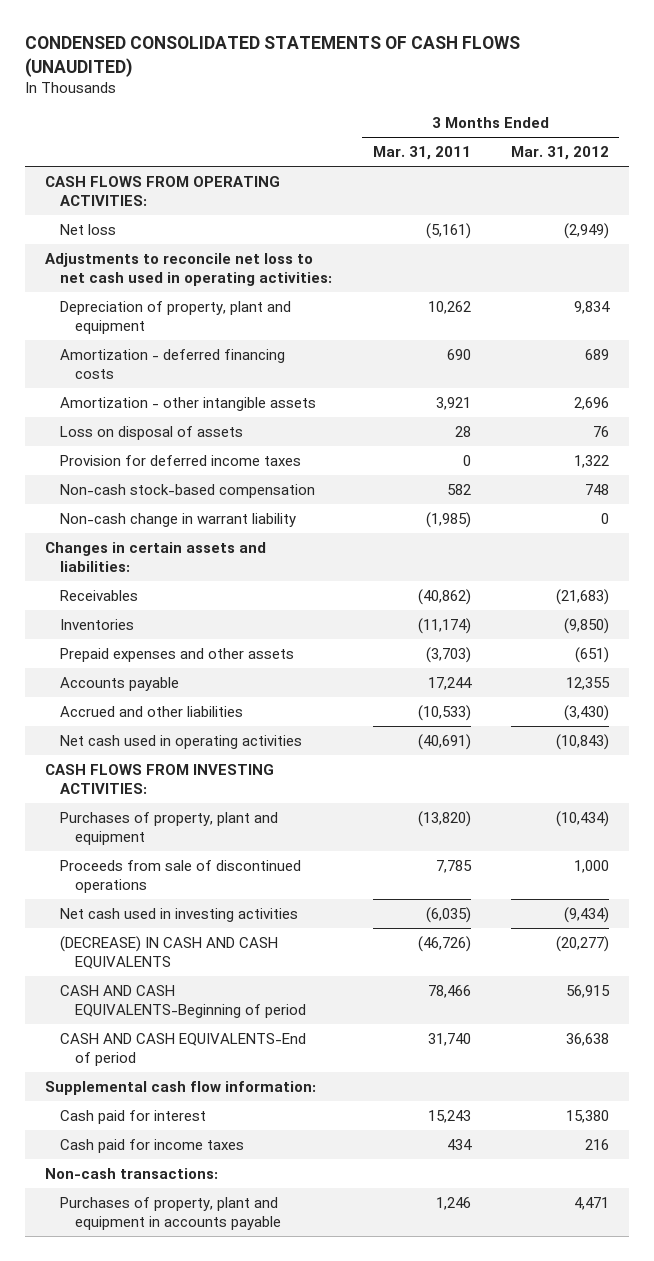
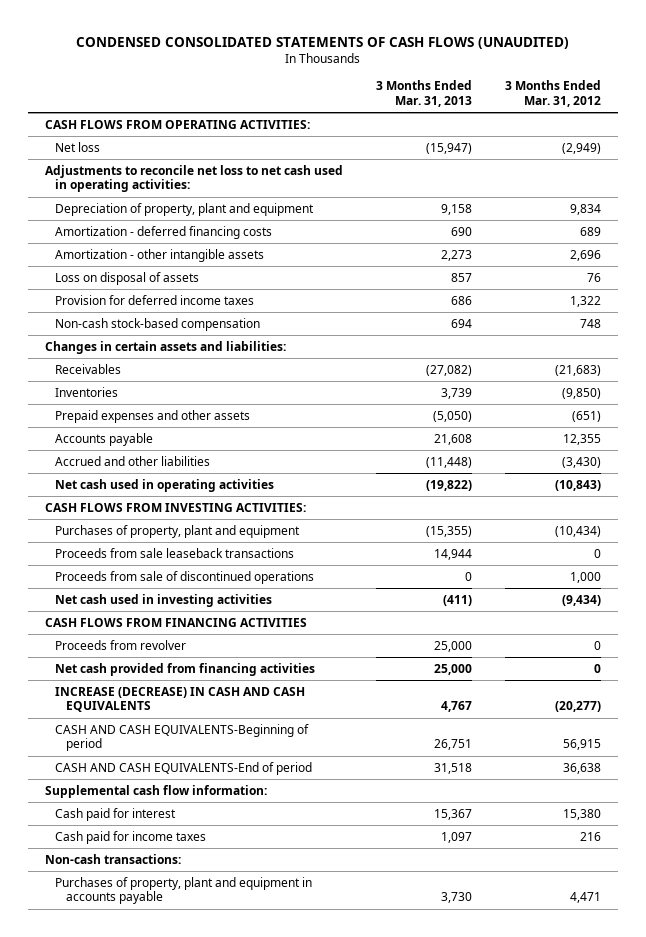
- | 3 Months Ended Mar. 31, 2011 | 3 Months Ended Mar. 31, 2012
+ | 3 Months Ended Mar. 31, 2013 | 3 Months Ended Mar. 31, 2012
- Non-cash change in warrant liability | (1,985) | 0
+ Proceeds from sale leaseback transactions | 14,944 | 0
- (DECREASE) IN CASH AND CASH EQUIVALENTS | (46,726) | (20,277)
+ CASH FLOWS FROM FINANCING ACTIVITIES
+ Proceeds from revolver | 25,000 | 0
+ Net cash provided from financing activities | 25,000 | 0
+ INCREASE (DECREASE) IN CASH AND CASH EQUIVALENTS | 4,767 | (20,277)

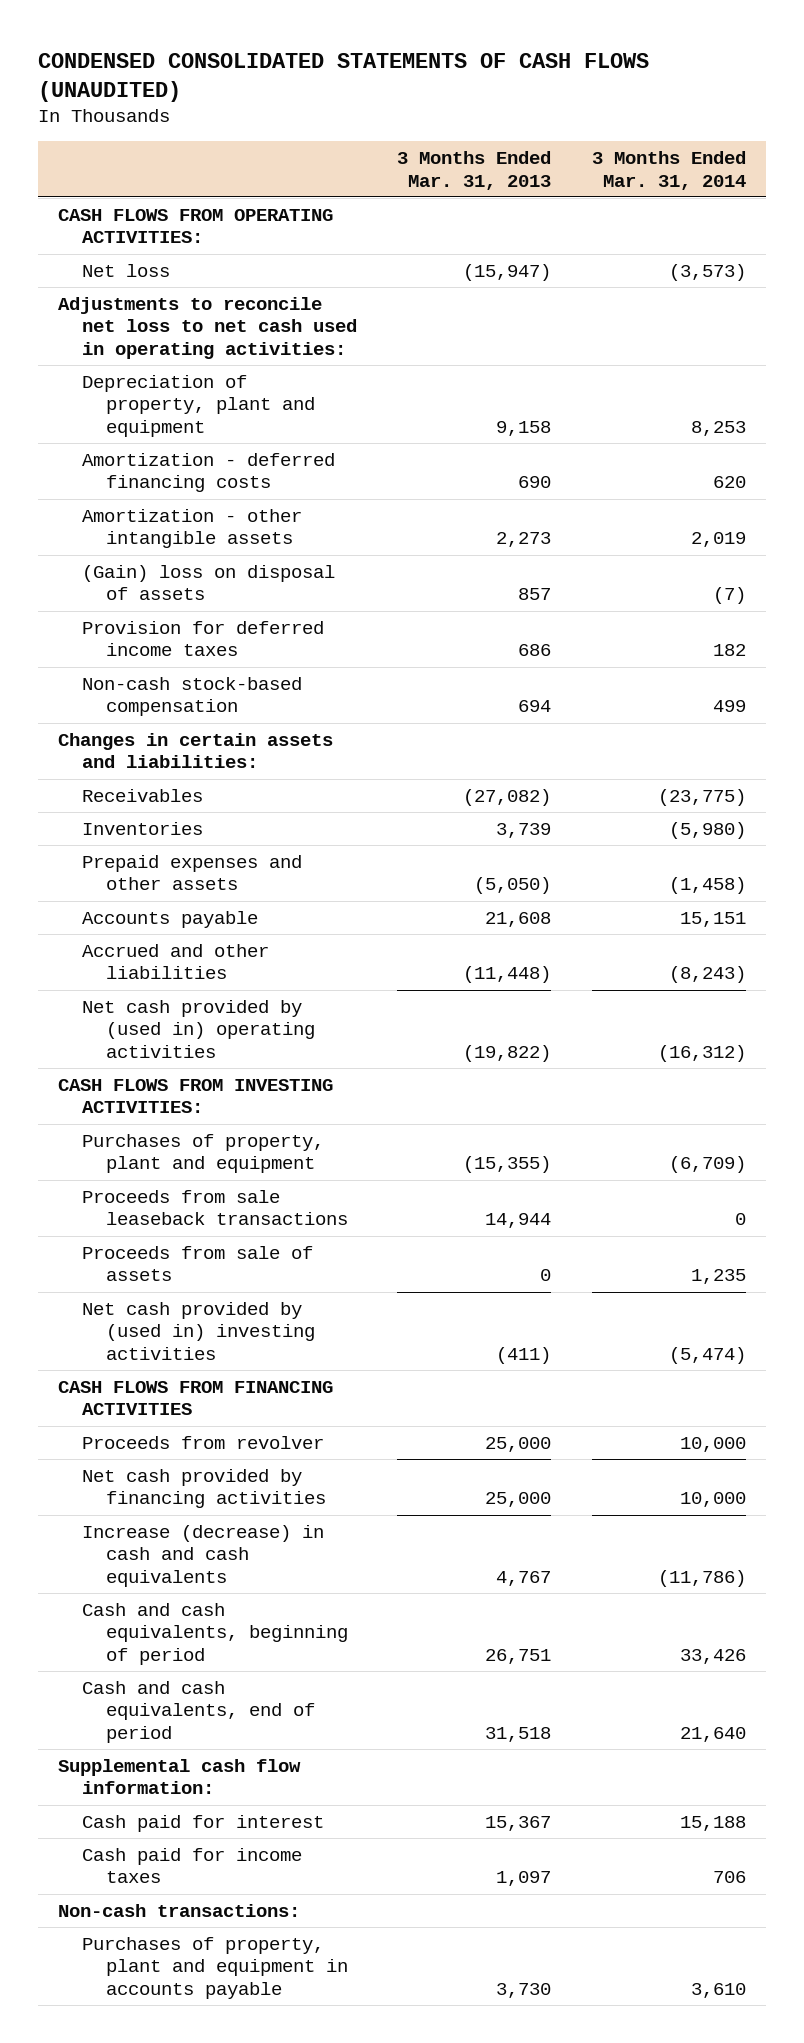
- | 3 Months Ended Mar. 31, 2013 | 3 Months Ended Mar. 31, 2012
+ | 3 Months Ended Mar. 31, 2013 | 3 Months Ended Mar. 31, 2014
- Loss on disposal of assets | 857 | 76
+ (Gain) loss on disposal of assets | 857 | (7)
- Net cash used in operating activities | (19,822) | (10,843)
+ Net cash provided by (used in) operating activities | (19,822) | (16,312)
- Proceeds from sale of discontinued operations | 0 | 1,000
- Net cash used in investing activities | (411) | (9,434)
+ Proceeds from sale of assets | 0 | 1,235
+ Net cash provided by (used in) investing activities | (411) | (5,474)
- Net cash provided from financing activities | 25,000 | 0
- INCREASE (DECREASE) IN CASH AND CASH EQUIVALENTS | 4,767 | (20,277)
- CASH AND CASH EQUIVALENTS-Beginning of period | 26,751 | 56,915
- CASH AND CASH EQUIVALENTS-End of period | 31,518 | 36,638
+ Net cash provided by financing activities | 25,000 | 10,000
+ Increase (decrease) in cash and cash equivalents | 4,767 | (11,786)
+ Cash and cash equivalents, beginning of period | 26,751 | 33,426
+ Cash and cash equivalents, end of period | 31,518 | 21,640

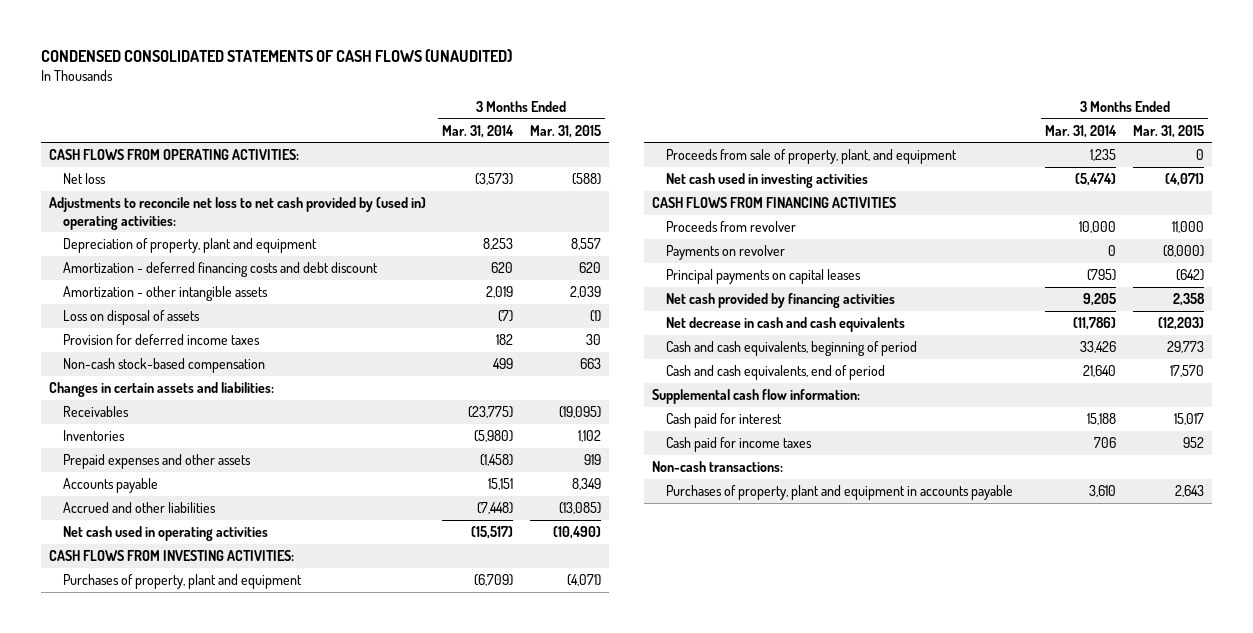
- | 3 Months Ended Mar. 31, 2013 | 3 Months Ended Mar. 31, 2014
+ | 3 Months Ended Mar. 31, 2014 | 3 Months Ended Mar. 31, 2015
- Adjustments to reconcile net loss to net cash used in operating activities:
+ Adjustments to reconcile net loss to net cash provided by (used in) operating activities:
- Amortization - deferred financing costs | 690 | 620
+ Amortization - deferred financing costs and debt discount | 620 | 620
- (Gain) loss on disposal of assets | 857 | (7)
+ Loss on disposal of assets | (7) | (1)
- Accrued and other liabilities | (11,448) | (8,243)
- Net cash provided by (used in) operating activities | (19,822) | (16,312)
+ Accrued and other liabilities | (7,448) | (13,085)
+ Net cash used in operating activities | (15,517) | (10,490)
- Proceeds from sale leaseback transactions | 14,944 | 0
- Proceeds from sale of assets | 0 | 1,235
- Net cash provided by (used in) investing activities | (411) | (5,474)
+ Proceeds from sale of property, plant, and equipment | 1,235 | 0
+ Net cash used in investing activities | (5,474) | (4,071)
- Net cash provided by financing activities | 25,000 | 10,000
- Increase (decrease) in cash and cash equivalents | 4,767 | (11,786)
+ Payments on revolver | 0 | (8,000)
+ Principal payments on capital leases | (795) | (642)
+ Net cash provided by financing activities | 9,205 | 2,358
+ Net decrease in cash and cash equivalents | (11,786) | (12,203)

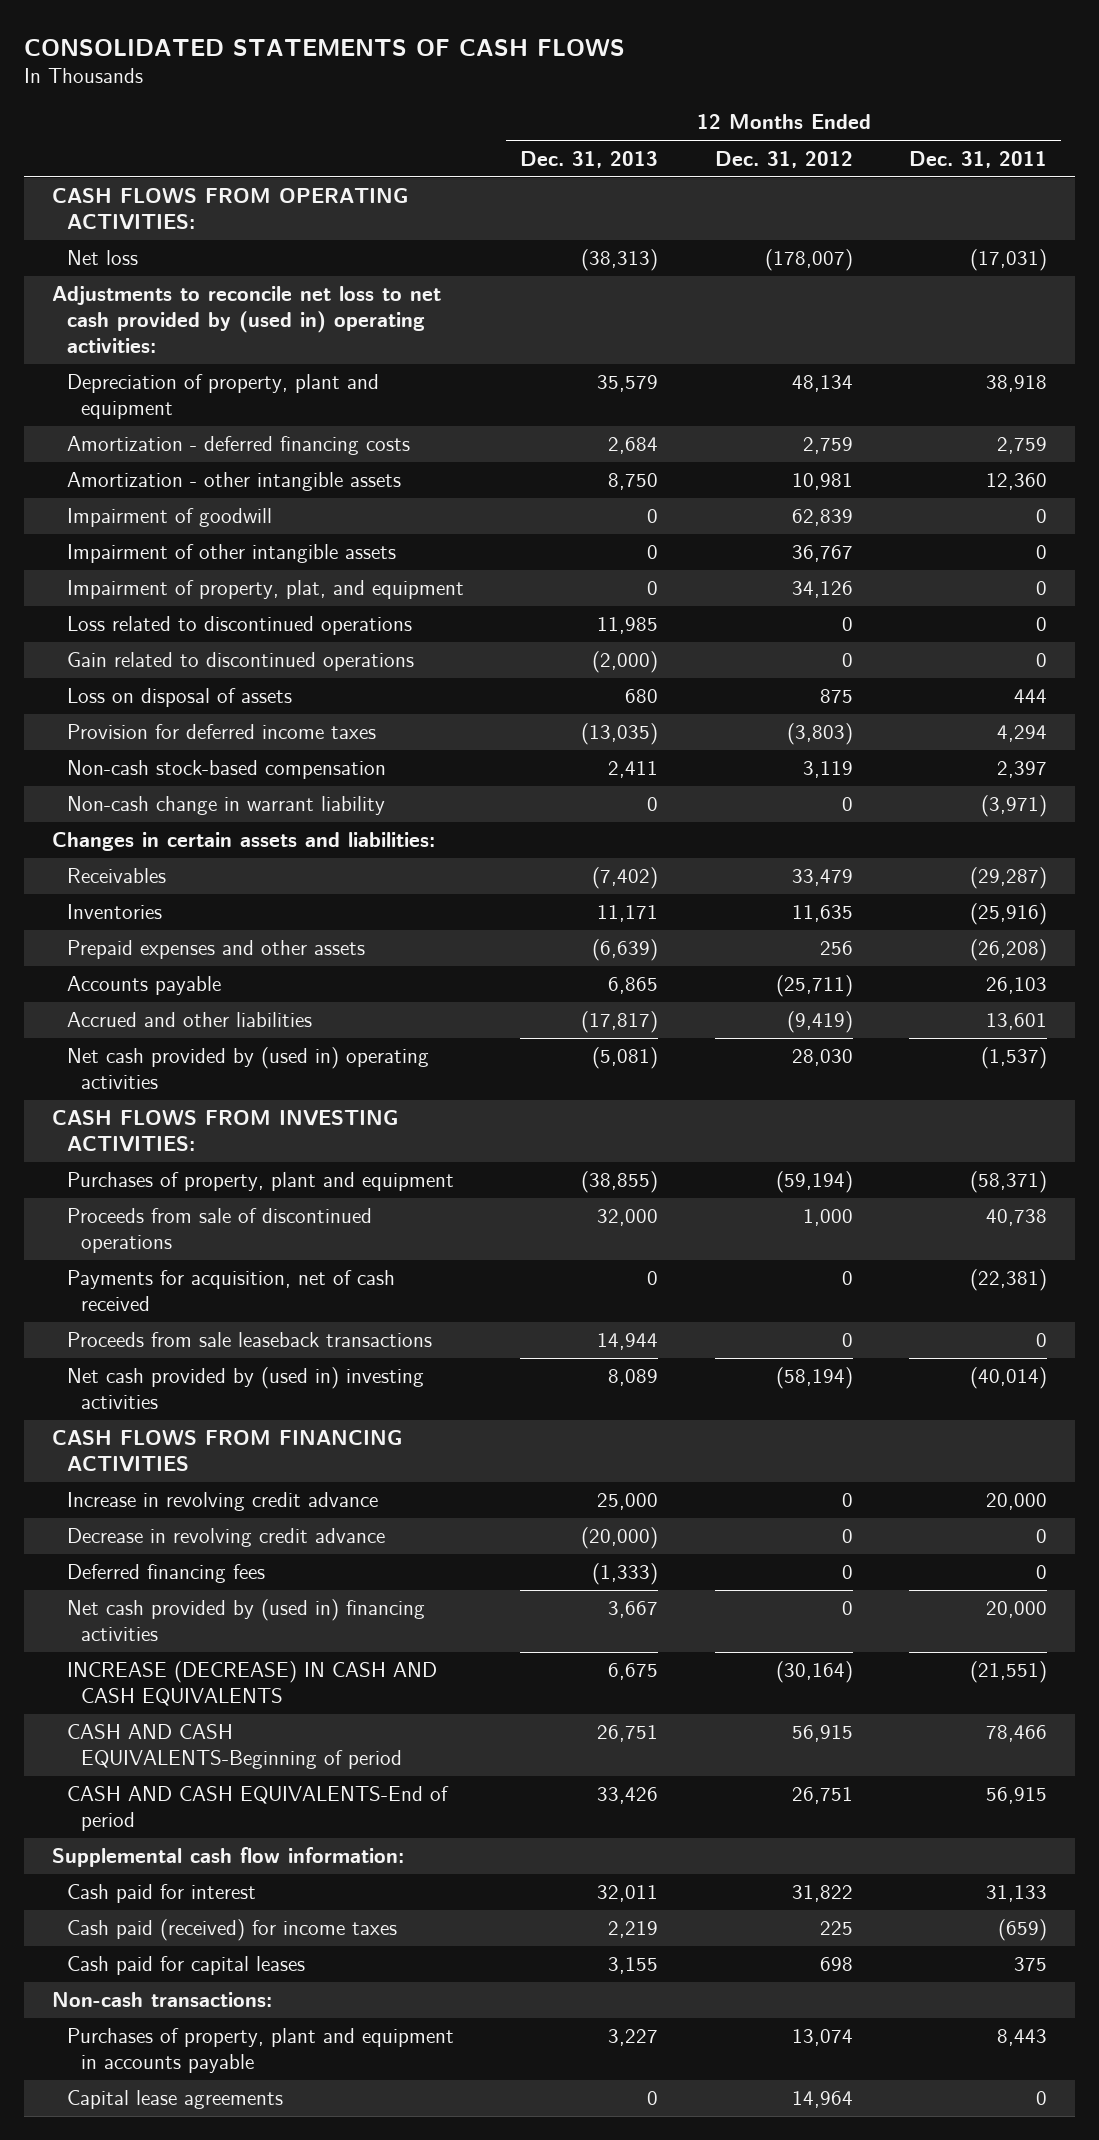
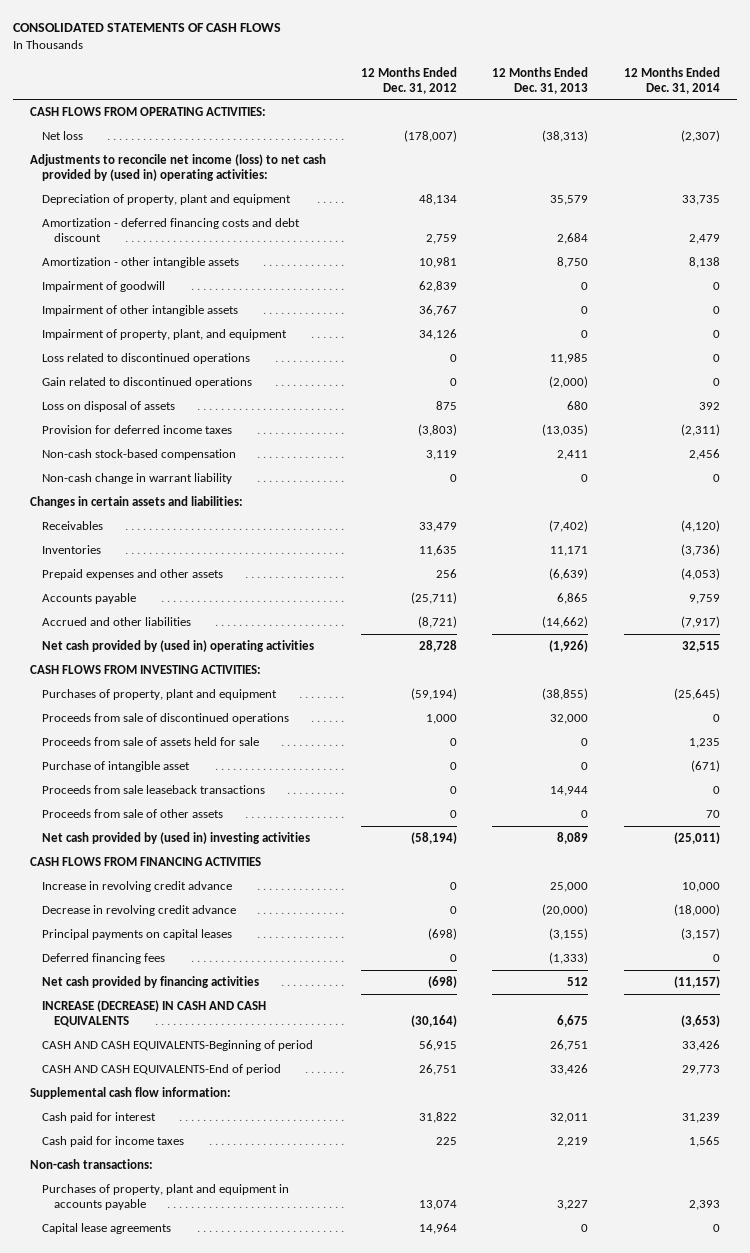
- | 12 Months Ended Dec. 31, 2013 | 12 Months Ended Dec. 31, 2012 | 12 Months Ended Dec. 31, 2011
+ | 12 Months Ended Dec. 31, 2012 | 12 Months Ended Dec. 31, 2013 | 12 Months Ended Dec. 31, 2014
- Adjustments to reconcile net loss to net cash provided by (used in) operating activities:
+ Adjustments to reconcile net income (loss) to net cash provided by (used in) operating activities:
- Amortization - deferred financing costs | 2,684 | 2,759 | 2,759
+ Amortization - deferred financing costs and debt discount | 2,759 | 2,684 | 2,479
- Impairment of property, plat, and equipment | 0 | 34,126 | 0
+ Impairment of property, plant, and equipment | 34,126 | 0 | 0
- Accrued and other liabilities | (17,817) | (9,419) | 13,601
- Net cash provided by (used in) operating activities | (5,081) | 28,030 | (1,537)
+ Accrued and other liabilities | (8,721) | (14,662) | (7,917)
+ Net cash provided by (used in) operating activities | 28,728 | (1,926) | 32,515
- Payments for acquisition, net of cash received | 0 | 0 | (22,381)
+ Proceeds from sale of assets held for sale | 0 | 0 | 1,235
+ Purchase of intangible asset | 0 | 0 | (671)
+ Proceeds from sale of other assets | 0 | 0 | 70
+ Principal payments on capital leases | (698) | (3,155) | (3,157)
- Net cash provided by (used in) financing activities | 3,667 | 0 | 20,000
+ Net cash provided by financing activities | (698) | 512 | (11,157)
- Cash paid (received) for income taxes | 2,219 | 225 | (659)
- Cash paid for capital leases | 3,155 | 698 | 375
+ Cash paid for income taxes | 225 | 2,219 | 1,565

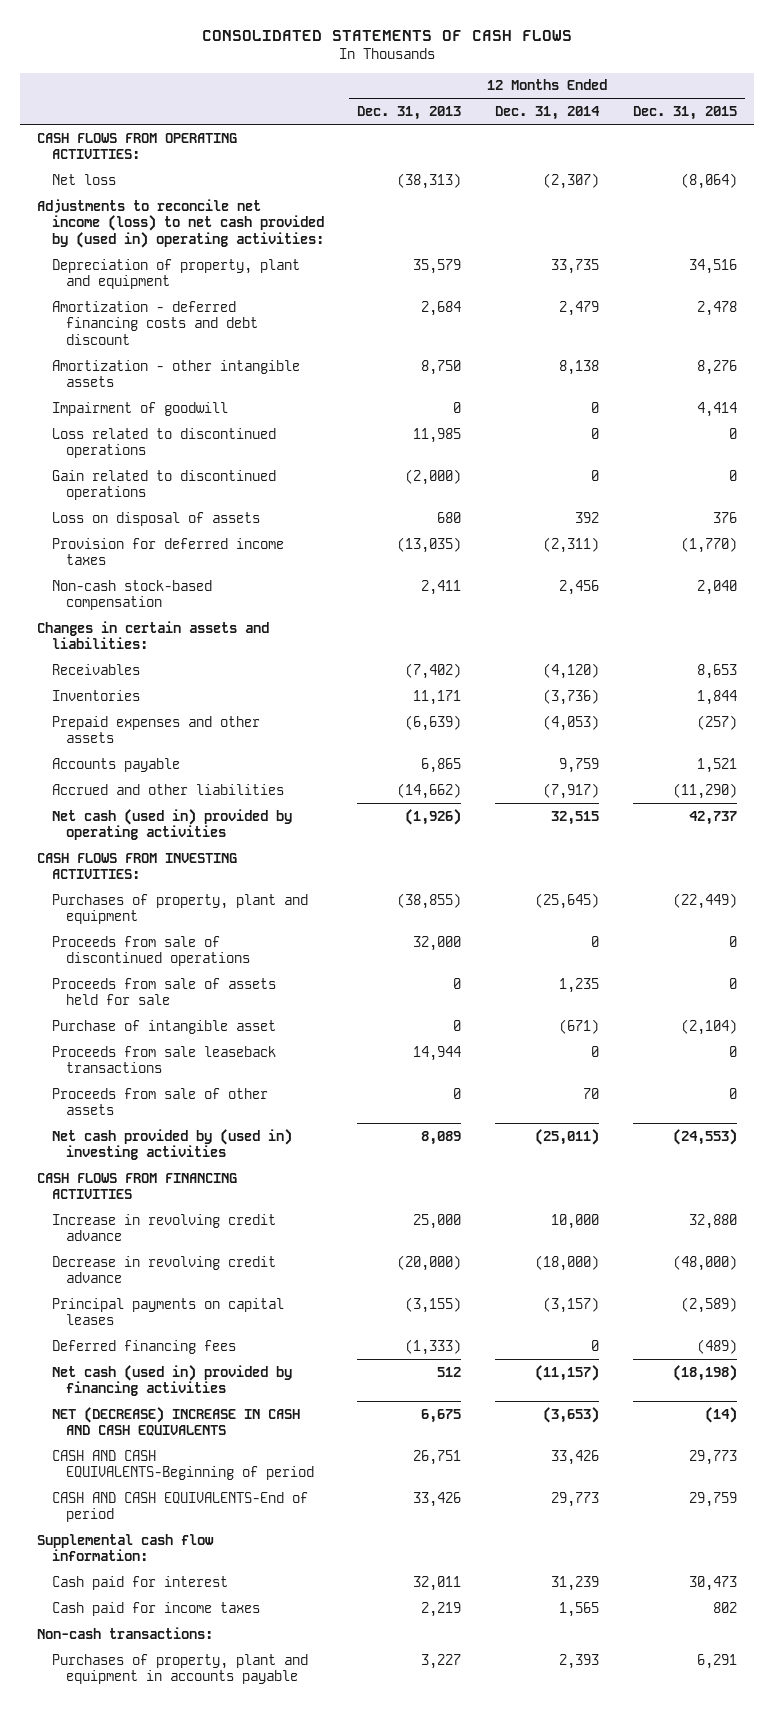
- | 12 Months Ended Dec. 31, 2012 | 12 Months Ended Dec. 31, 2013 | 12 Months Ended Dec. 31, 2014
+ | 12 Months Ended Dec. 31, 2013 | 12 Months Ended Dec. 31, 2014 | 12 Months Ended Dec. 31, 2015
- Impairment of other intangible assets | 36,767 | 0 | 0
- Impairment of property, plant, and equipment | 34,126 | 0 | 0
- Non-cash change in warrant liability | 0 | 0 | 0
- Net cash provided by (used in) operating activities | 28,728 | (1,926) | 32,515
+ Net cash (used in) provided by operating activities | (1,926) | 32,515 | 42,737
- Net cash provided by financing activities | (698) | 512 | (11,157)
- INCREASE (DECREASE) IN CASH AND CASH EQUIVALENTS | (30,164) | 6,675 | (3,653)
+ Net cash (used in) provided by financing activities | 512 | (11,157) | (18,198)
+ NET (DECREASE) INCREASE IN CASH AND CASH EQUIVALENTS | 6,675 | (3,653) | (14)
- Capital lease agreements | 14,964 | 0 | 0

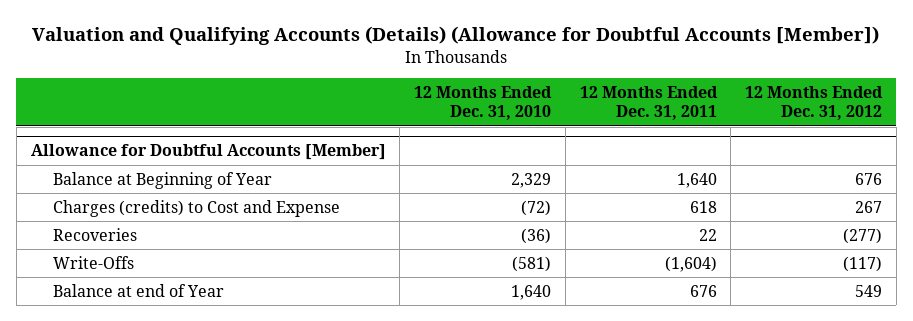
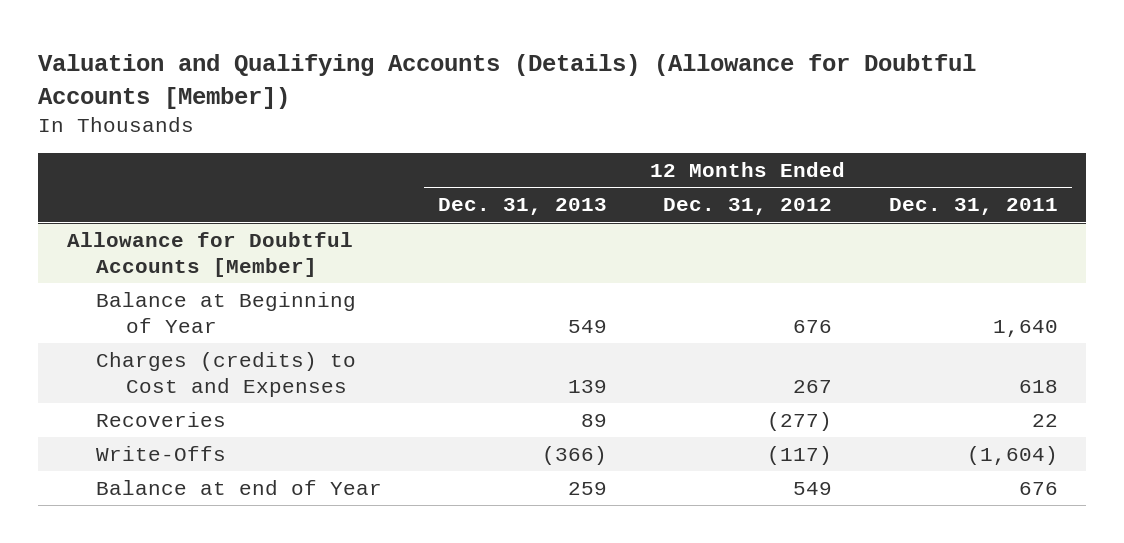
- | 12 Months Ended Dec. 31, 2010 | 12 Months Ended Dec. 31, 2011 | 12 Months Ended Dec. 31, 2012
+ | 12 Months Ended Dec. 31, 2013 | 12 Months Ended Dec. 31, 2012 | 12 Months Ended Dec. 31, 2011
@ Allowance for Doubtful Accounts [Member]
- Charges (credits) to Cost and Expense | (72) | 618 | 267
+ Charges (credits) to Cost and Expenses | 139 | 267 | 618

